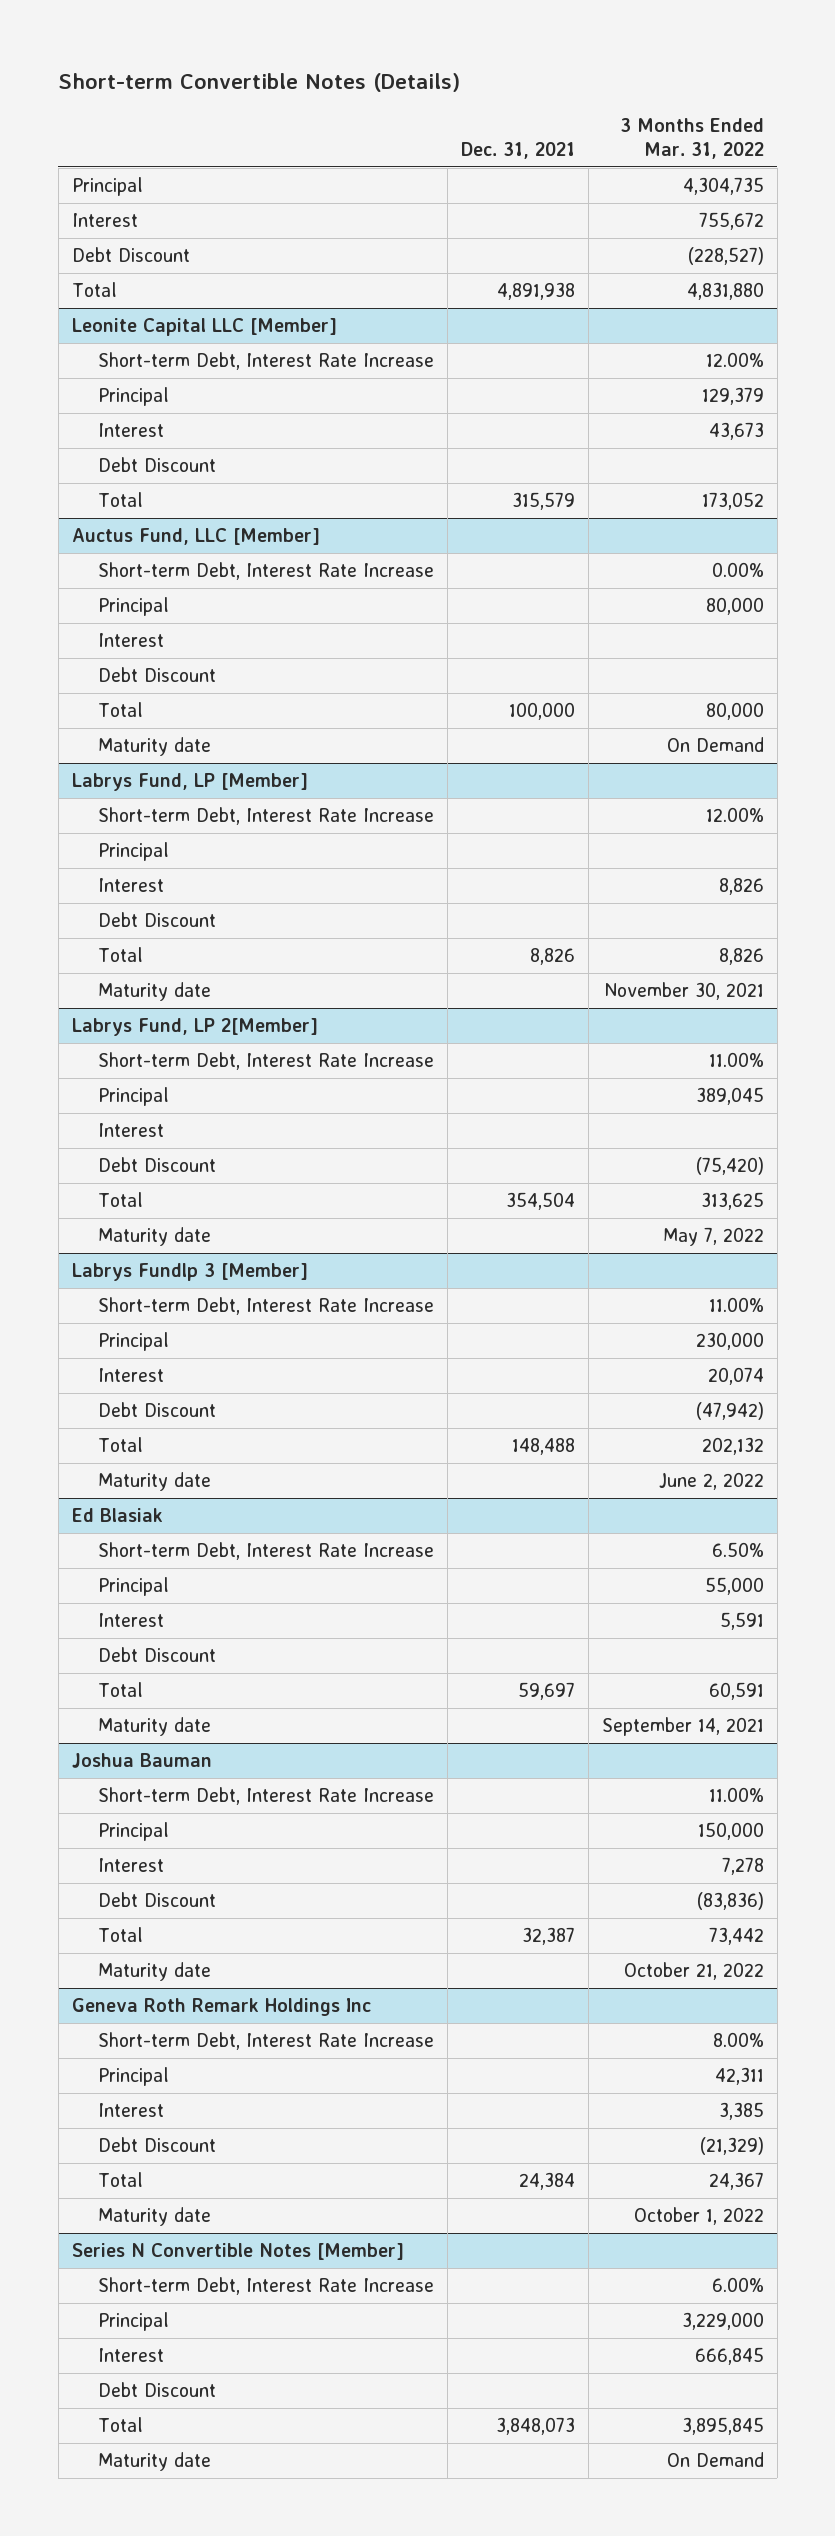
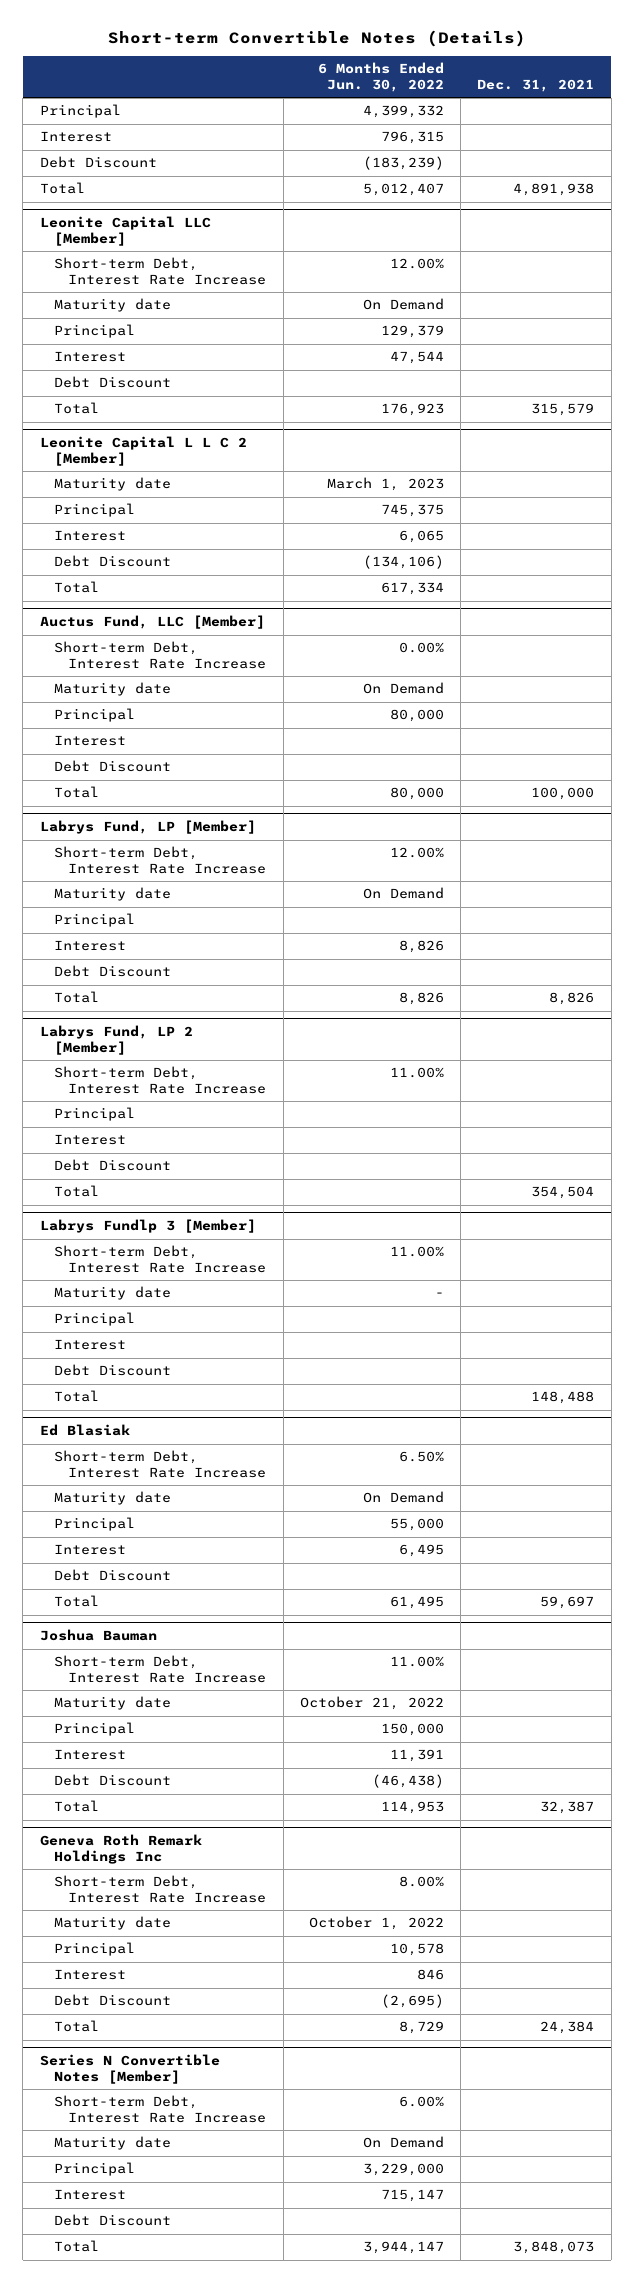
- | Dec. 31, 2021 | 3 Months Ended Mar. 31, 2022
+ | 6 Months Ended Jun. 30, 2022 | Dec. 31, 2021
@ Leonite Capital LLC [Member]
+ Maturity date | On Demand |
+ Leonite Capital L L C 2 [Member]
+ Maturity date | March 1, 2023 |
+ Principal | 745,375 |
+ Interest | 6,065 |
+ Debt Discount | (134,106) |
+ Total | 617,334 |
@ Auctus Fund, LLC [Member]
moved up: Maturity date | On Demand |
@ Labrys Fund, LP [Member]
moved up: Maturity date | On Demand |
- Labrys Fund, LP 2[Member]
+ Labrys Fund, LP 2 [Member]
- Maturity date | | May 7, 2022
@ Labrys Fundlp 3 [Member]
moved up: Maturity date | - |
@ Ed Blasiak
moved up: Maturity date | On Demand |
@ Joshua Bauman
moved up: Maturity date | October 21, 2022 |
@ Geneva Roth Remark Holdings Inc
moved up: Maturity date | October 1, 2022 |
@ Series N Convertible Notes [Member]
moved up: Maturity date | On Demand |

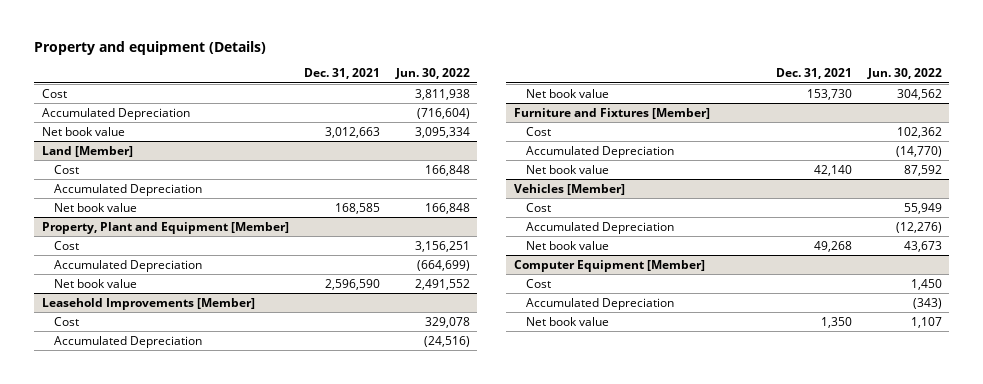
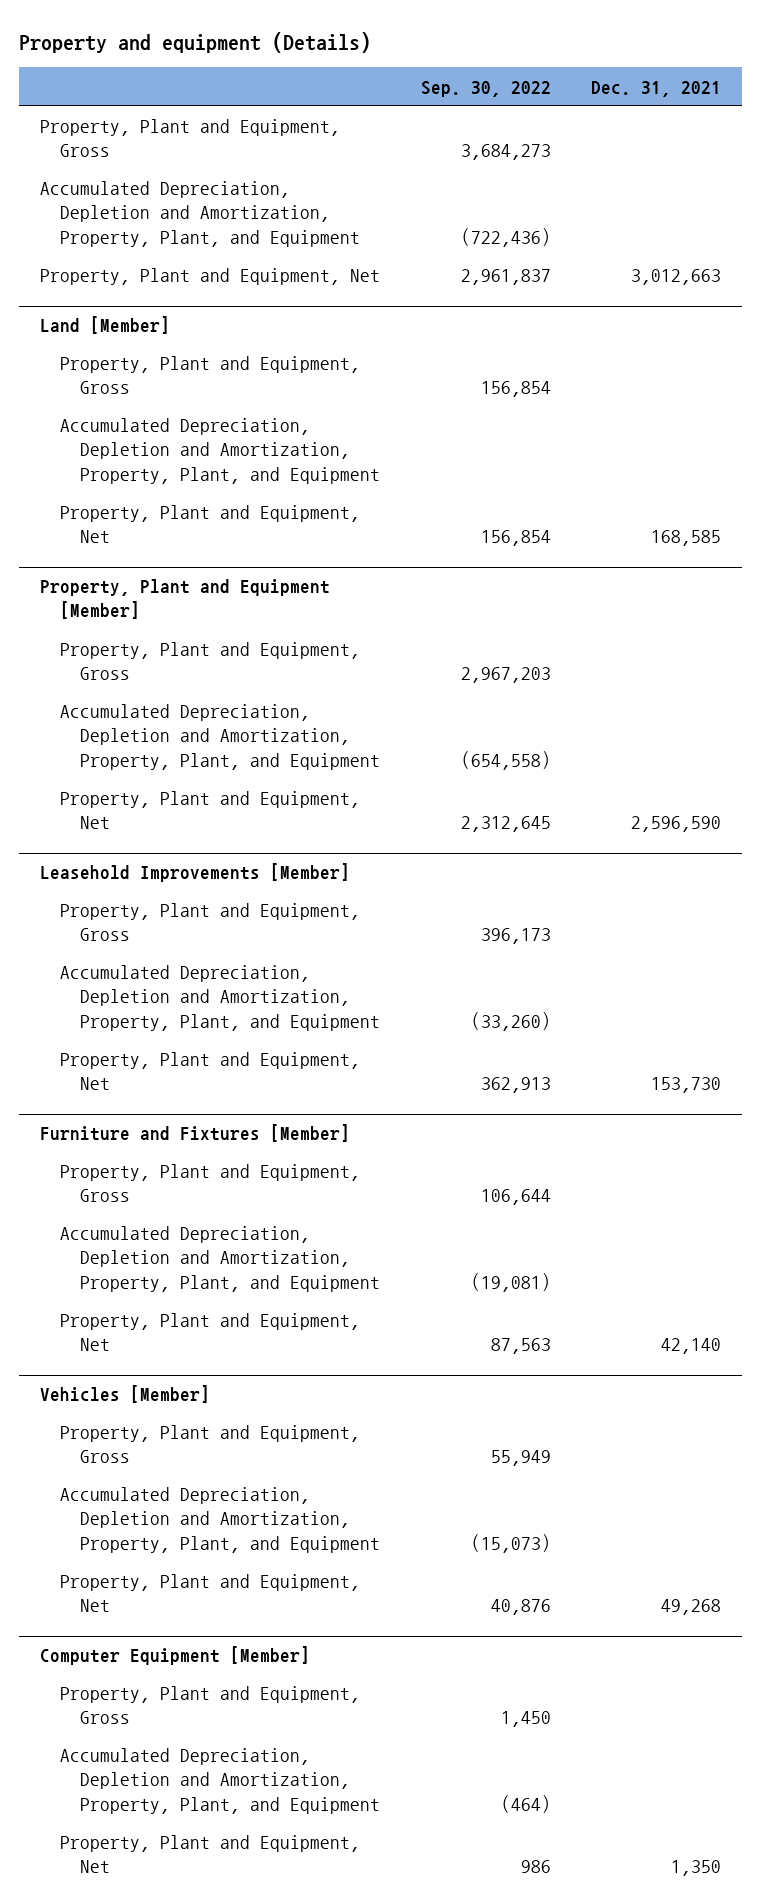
- | Dec. 31, 2021 | Jun. 30, 2022
+ | Sep. 30, 2022 | Dec. 31, 2021
- Cost | | 3,811,938
- Accumulated Depreciation | | (716,604)
- Net book value | 3,012,663 | 3,095,334
+ Property, Plant and Equipment, Gross | 3,684,273 |
+ Accumulated Depreciation, Depletion and Amortization, Property, Plant, and Equipment | (722,436) |
+ Property, Plant and Equipment, Net | 2,961,837 | 3,012,663
@ Land [Member]
- Cost | | 166,848
- Accumulated Depreciation
- Net book value | 168,585 | 166,848
+ Property, Plant and Equipment, Gross | 156,854 |
+ Accumulated Depreciation, Depletion and Amortization, Property, Plant, and Equipment
+ Property, Plant and Equipment, Net | 156,854 | 168,585
@ Property, Plant and Equipment [Member]
- Cost | | 3,156,251
- Accumulated Depreciation | | (664,699)
- Net book value | 2,596,590 | 2,491,552
+ Property, Plant and Equipment, Gross | 2,967,203 |
+ Accumulated Depreciation, Depletion and Amortization, Property, Plant, and Equipment | (654,558) |
+ Property, Plant and Equipment, Net | 2,312,645 | 2,596,590
@ Leasehold Improvements [Member]
- Cost | | 329,078
- Accumulated Depreciation | | (24,516)
- Net book value | 153,730 | 304,562
+ Property, Plant and Equipment, Gross | 396,173 |
+ Accumulated Depreciation, Depletion and Amortization, Property, Plant, and Equipment | (33,260) |
+ Property, Plant and Equipment, Net | 362,913 | 153,730
@ Furniture and Fixtures [Member]
- Cost | | 102,362
- Accumulated Depreciation | | (14,770)
- Net book value | 42,140 | 87,592
+ Property, Plant and Equipment, Gross | 106,644 |
+ Accumulated Depreciation, Depletion and Amortization, Property, Plant, and Equipment | (19,081) |
+ Property, Plant and Equipment, Net | 87,563 | 42,140
@ Vehicles [Member]
- Cost | | 55,949
- Accumulated Depreciation | | (12,276)
- Net book value | 49,268 | 43,673
+ Property, Plant and Equipment, Gross | 55,949 |
+ Accumulated Depreciation, Depletion and Amortization, Property, Plant, and Equipment | (15,073) |
+ Property, Plant and Equipment, Net | 40,876 | 49,268
@ Computer Equipment [Member]
- Cost | | 1,450
- Accumulated Depreciation | | (343)
- Net book value | 1,350 | 1,107
+ Property, Plant and Equipment, Gross | 1,450 |
+ Accumulated Depreciation, Depletion and Amortization, Property, Plant, and Equipment | (464) |
+ Property, Plant and Equipment, Net | 986 | 1,350

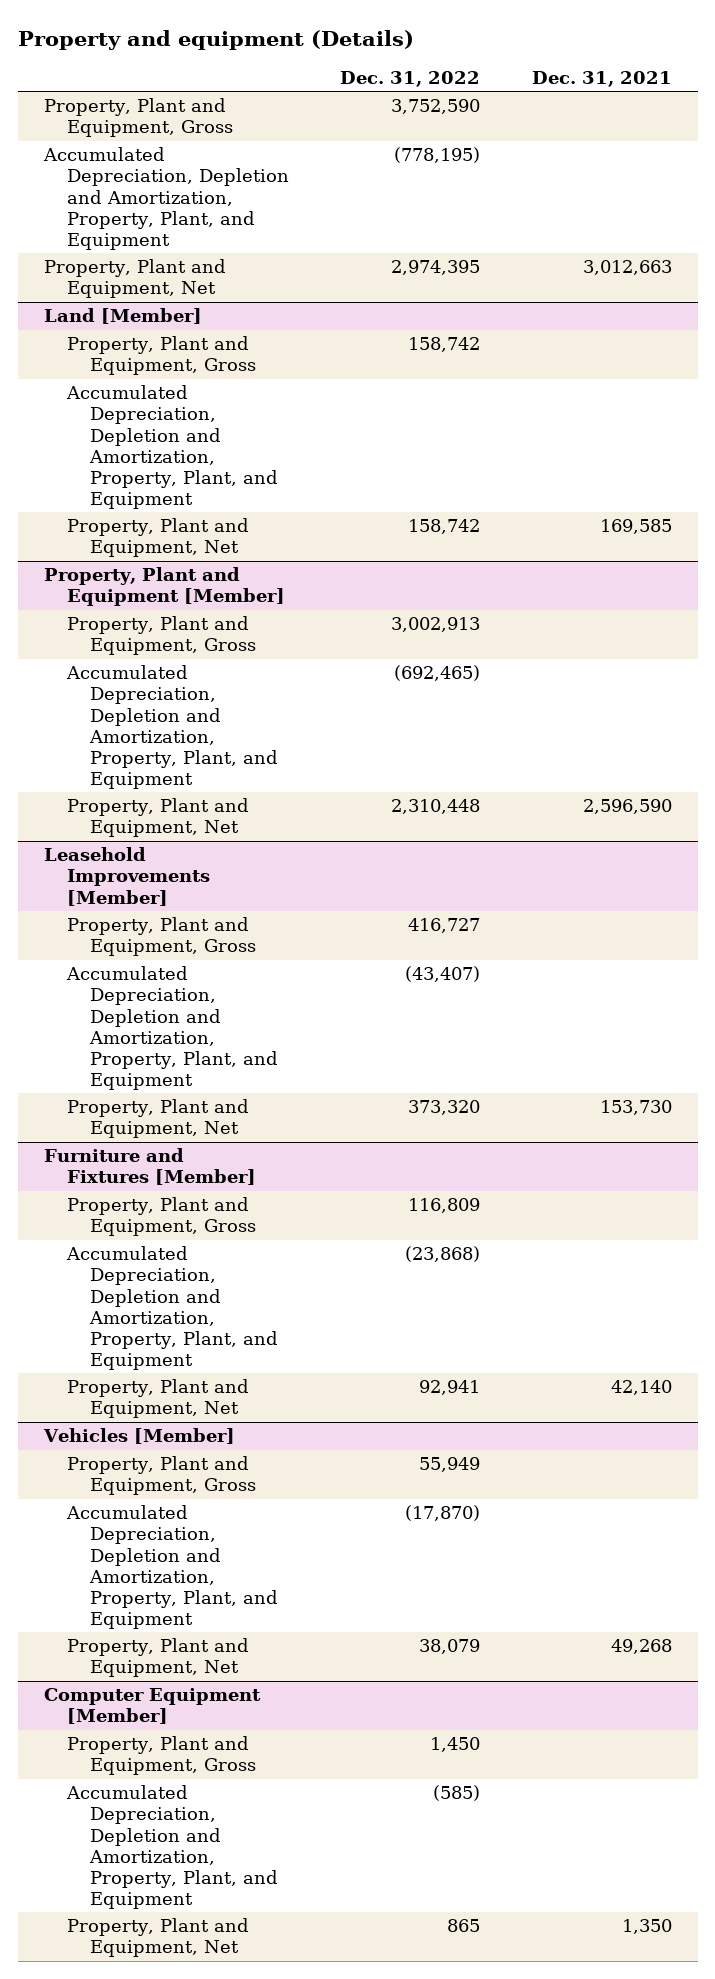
- | Sep. 30, 2022 | Dec. 31, 2021
+ | Dec. 31, 2022 | Dec. 31, 2021
@ Land [Member]
- Property, Plant and Equipment, Net | 156,854 | 168,585
+ Property, Plant and Equipment, Net | 158,742 | 169,585

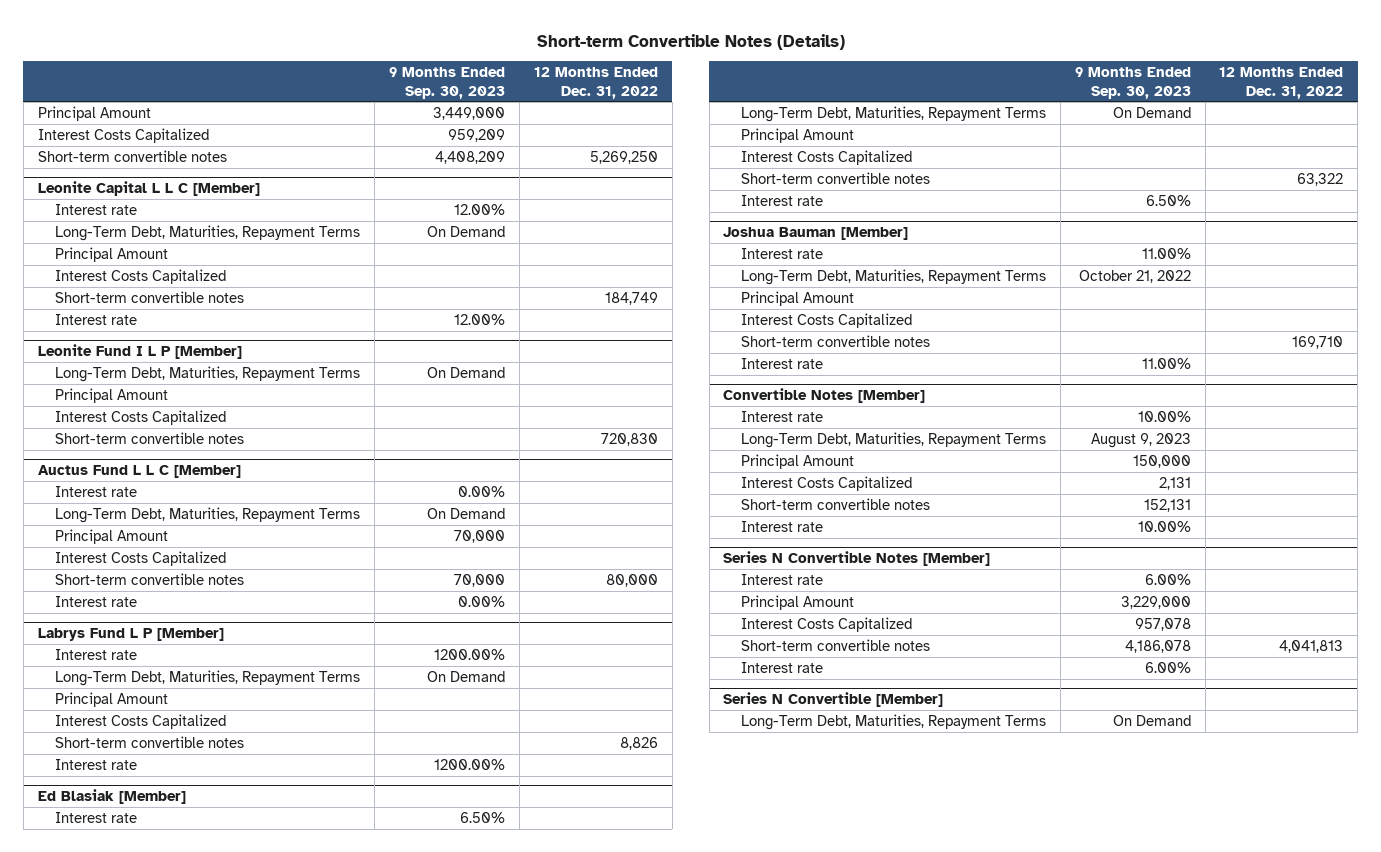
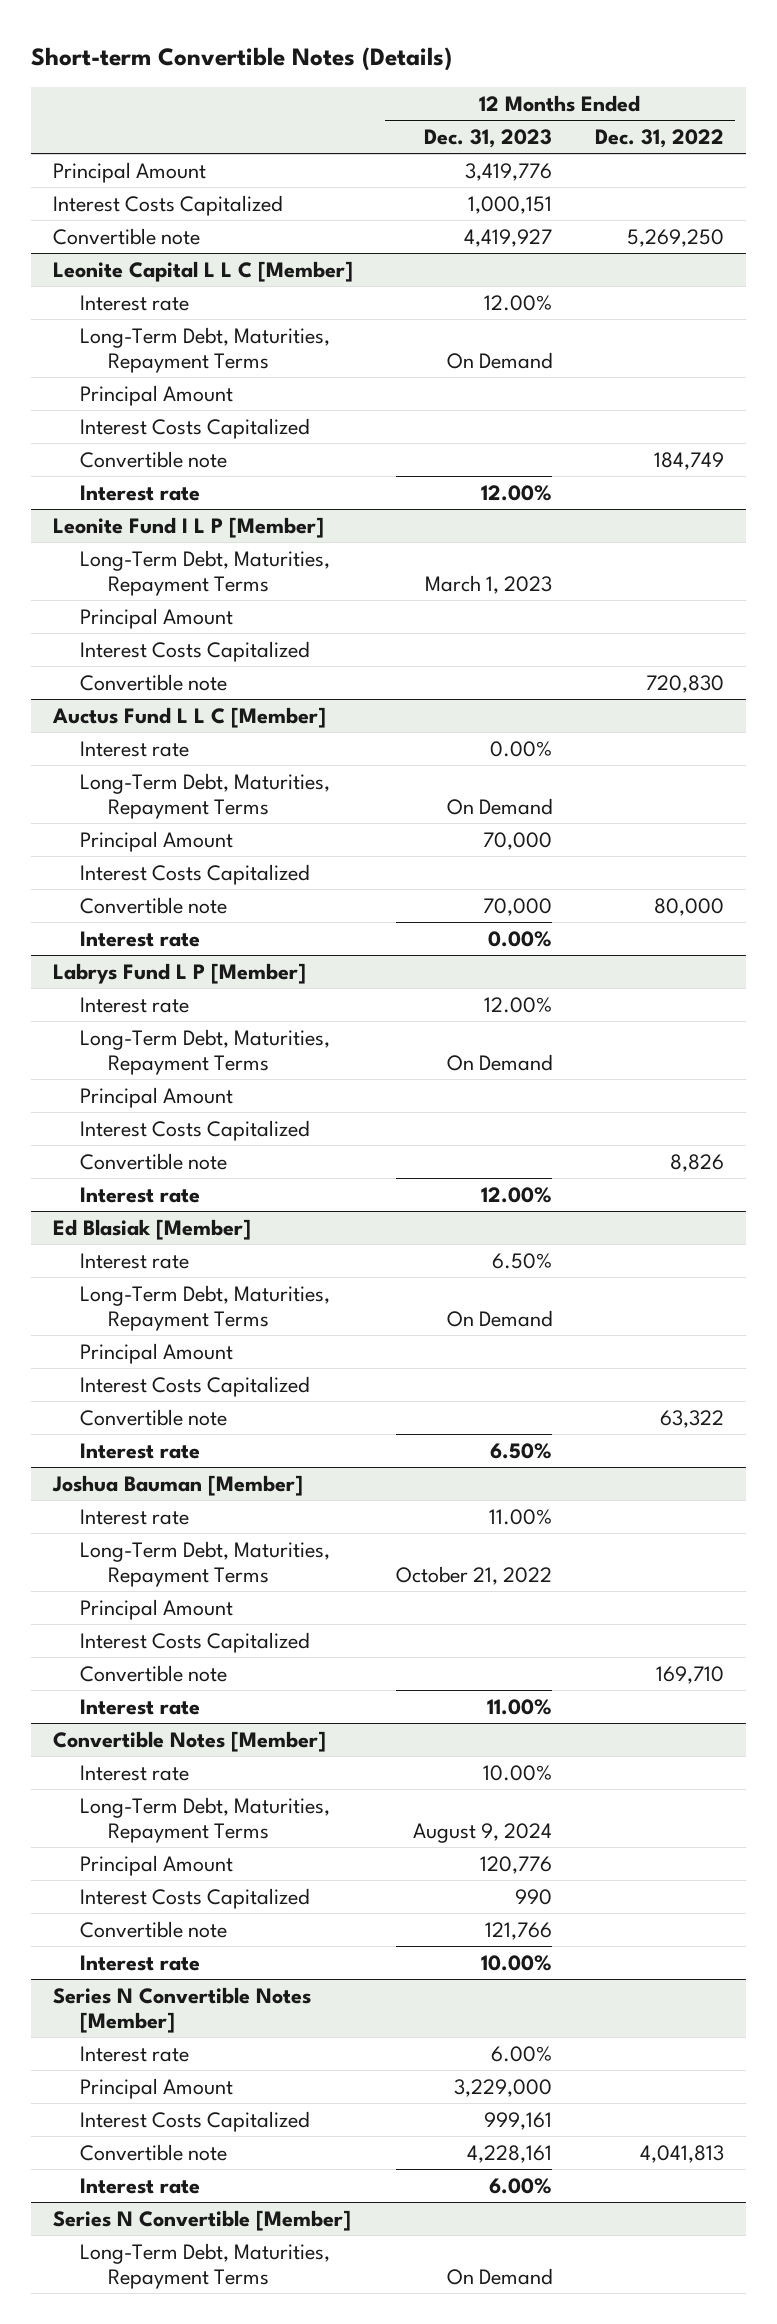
- | 9 Months Ended Sep. 30, 2023 | 12 Months Ended Dec. 31, 2022
+ | 12 Months Ended Dec. 31, 2023 | 12 Months Ended Dec. 31, 2022
- Short-term convertible notes | 4,408,209 | 5,269,250
+ Convertible note | 4,419,927 | 5,269,250
@ Leonite Capital L L C [Member]
- Short-term convertible notes | | 184,749
+ Convertible note | | 184,749
@ Leonite Fund I L P [Member]
- Short-term convertible notes | | 720,830
+ Convertible note | | 720,830
@ Auctus Fund L L C [Member]
- Short-term convertible notes | 70,000 | 80,000
+ Convertible note | 70,000 | 80,000
@ Labrys Fund L P [Member]
- Short-term convertible notes | | 8,826
+ Convertible note | | 8,826
@ Ed Blasiak [Member]
- Short-term convertible notes | | 63,322
+ Convertible note | | 63,322
@ Joshua Bauman [Member]
- Short-term convertible notes | | 169,710
+ Convertible note | | 169,710
@ Convertible Notes [Member]
- Short-term convertible notes | 152,131 |
+ Convertible note | 121,766 |
@ Series N Convertible Notes [Member]
- Short-term convertible notes | 4,186,078 | 4,041,813
+ Convertible note | 4,228,161 | 4,041,813

